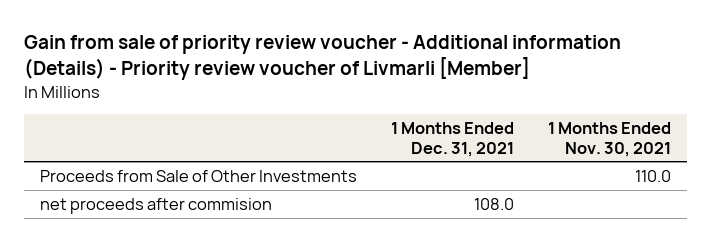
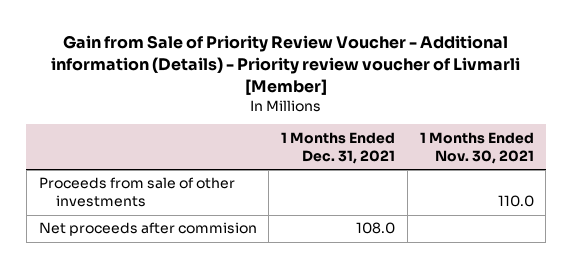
- Gain from sale of priority review voucher - Additional information (Details) - Priority review voucher of Livmarli [Member]
+ Gain from Sale of Priority Review Voucher - Additional information (Details) - Priority review voucher of Livmarli [Member]
- Proceeds from Sale of Other Investments | | 110.0
- net proceeds after commision | 108.0 |
+ Proceeds from sale of other investments | | 110.0
+ Net proceeds after commision | 108.0 |

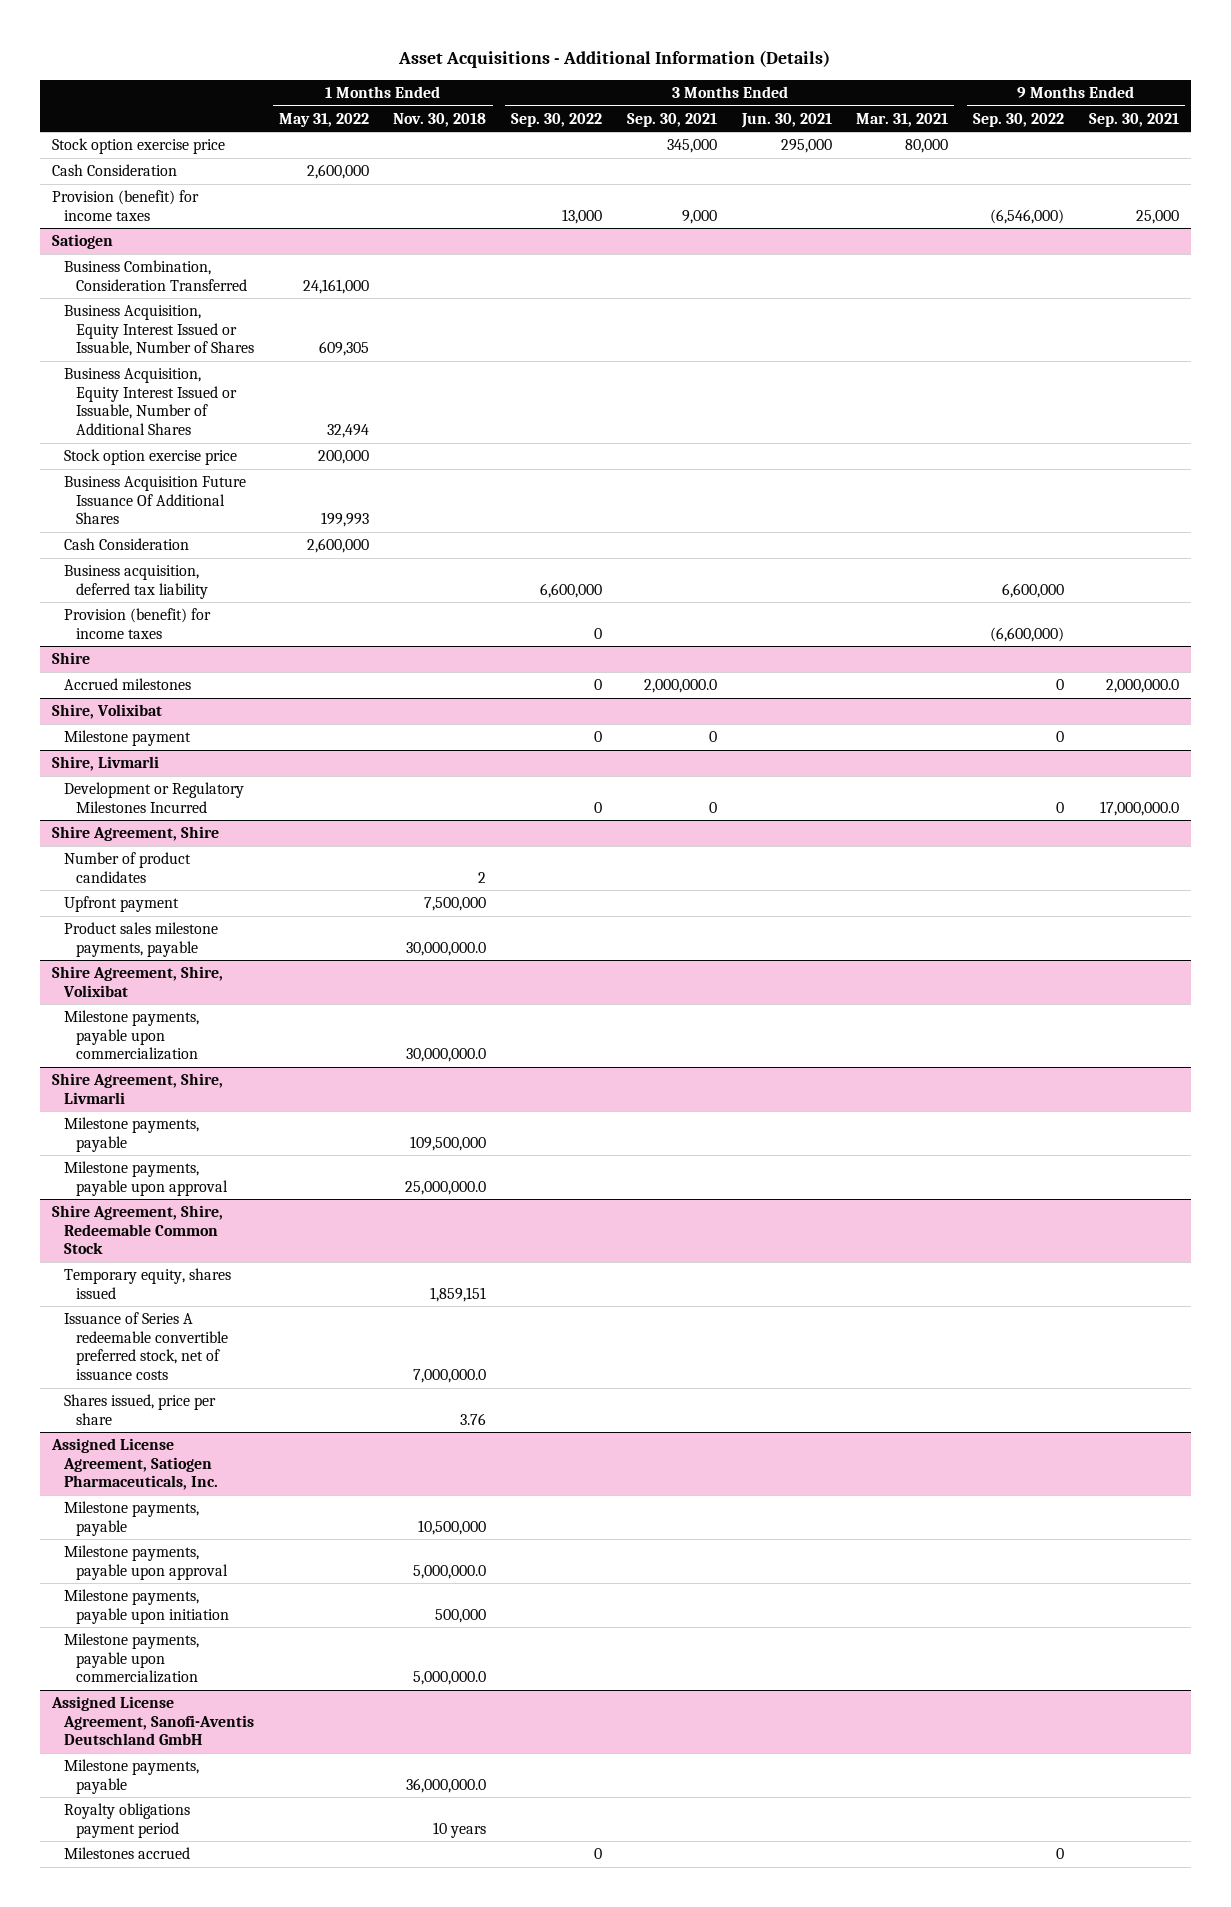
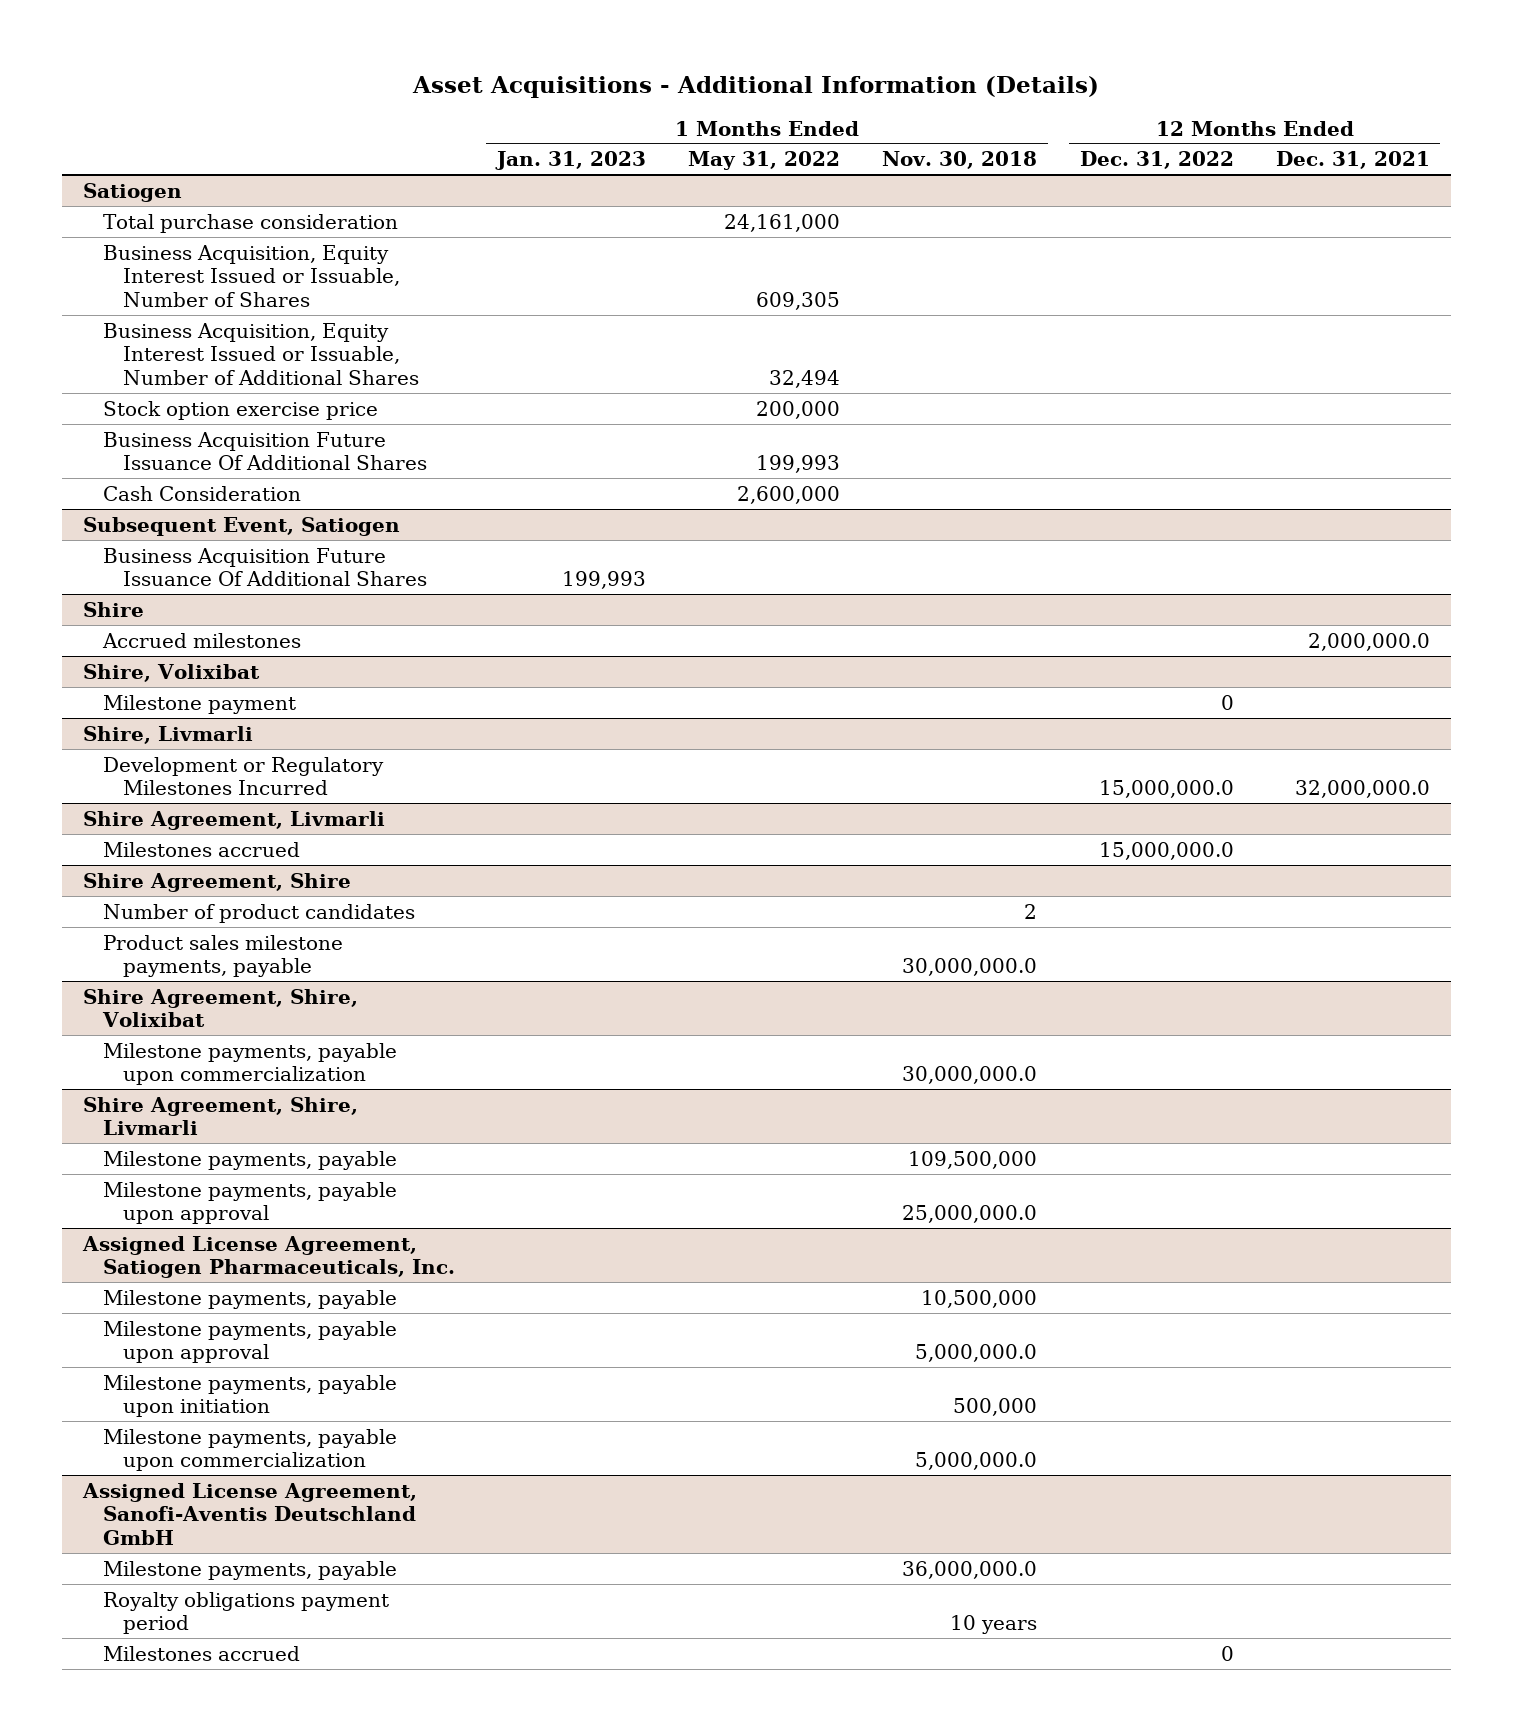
- | 1 Months Ended May 31, 2022 | 1 Months Ended Nov. 30, 2018 | 3 Months Ended Sep. 30, 2022 | 3 Months Ended Sep. 30, 2021 | 3 Months Ended Jun. 30, 2021 | 3 Months Ended Mar. 31, 2021 | 9 Months Ended Sep. 30, 2022 | 9 Months Ended Sep. 30, 2021
+ | 1 Months Ended Jan. 31, 2023 | 1 Months Ended May 31, 2022 | 1 Months Ended Nov. 30, 2018 | 12 Months Ended Dec. 31, 2022 | 12 Months Ended Dec. 31, 2021
- Stock option exercise price | | | | 345,000 | 295,000 | 80,000 | |
- Cash Consideration | 2,600,000 | | | | | | |
- Provision (benefit) for income taxes | | | 13,000 | 9,000 | | | (6,546,000) | 25,000
@ Satiogen
- Business Combination, Consideration Transferred | 24,161,000 | | | | | | |
+ Total purchase consideration | | 24,161,000 | | |
- Business acquisition, deferred tax liability | | | 6,600,000 | | | | 6,600,000 |
- Provision (benefit) for income taxes | | | 0 | | | | (6,600,000) |
+ Subsequent Event, Satiogen
+ Business Acquisition Future Issuance Of Additional Shares | 199,993 | | | |
+ Shire Agreement, Livmarli
+ Milestones accrued | | | | 15,000,000.0 |
@ Shire Agreement, Shire
- Upfront payment | | 7,500,000 | | | | | |
- Shire Agreement, Shire, Redeemable Common Stock
- Temporary equity, shares issued | | 1,859,151 | | | | | |
- Issuance of Series A redeemable convertible preferred stock, net of issuance costs | | 7,000,000.0 | | | | | |
- Shares issued, price per share | | 3.76 | | | | | |

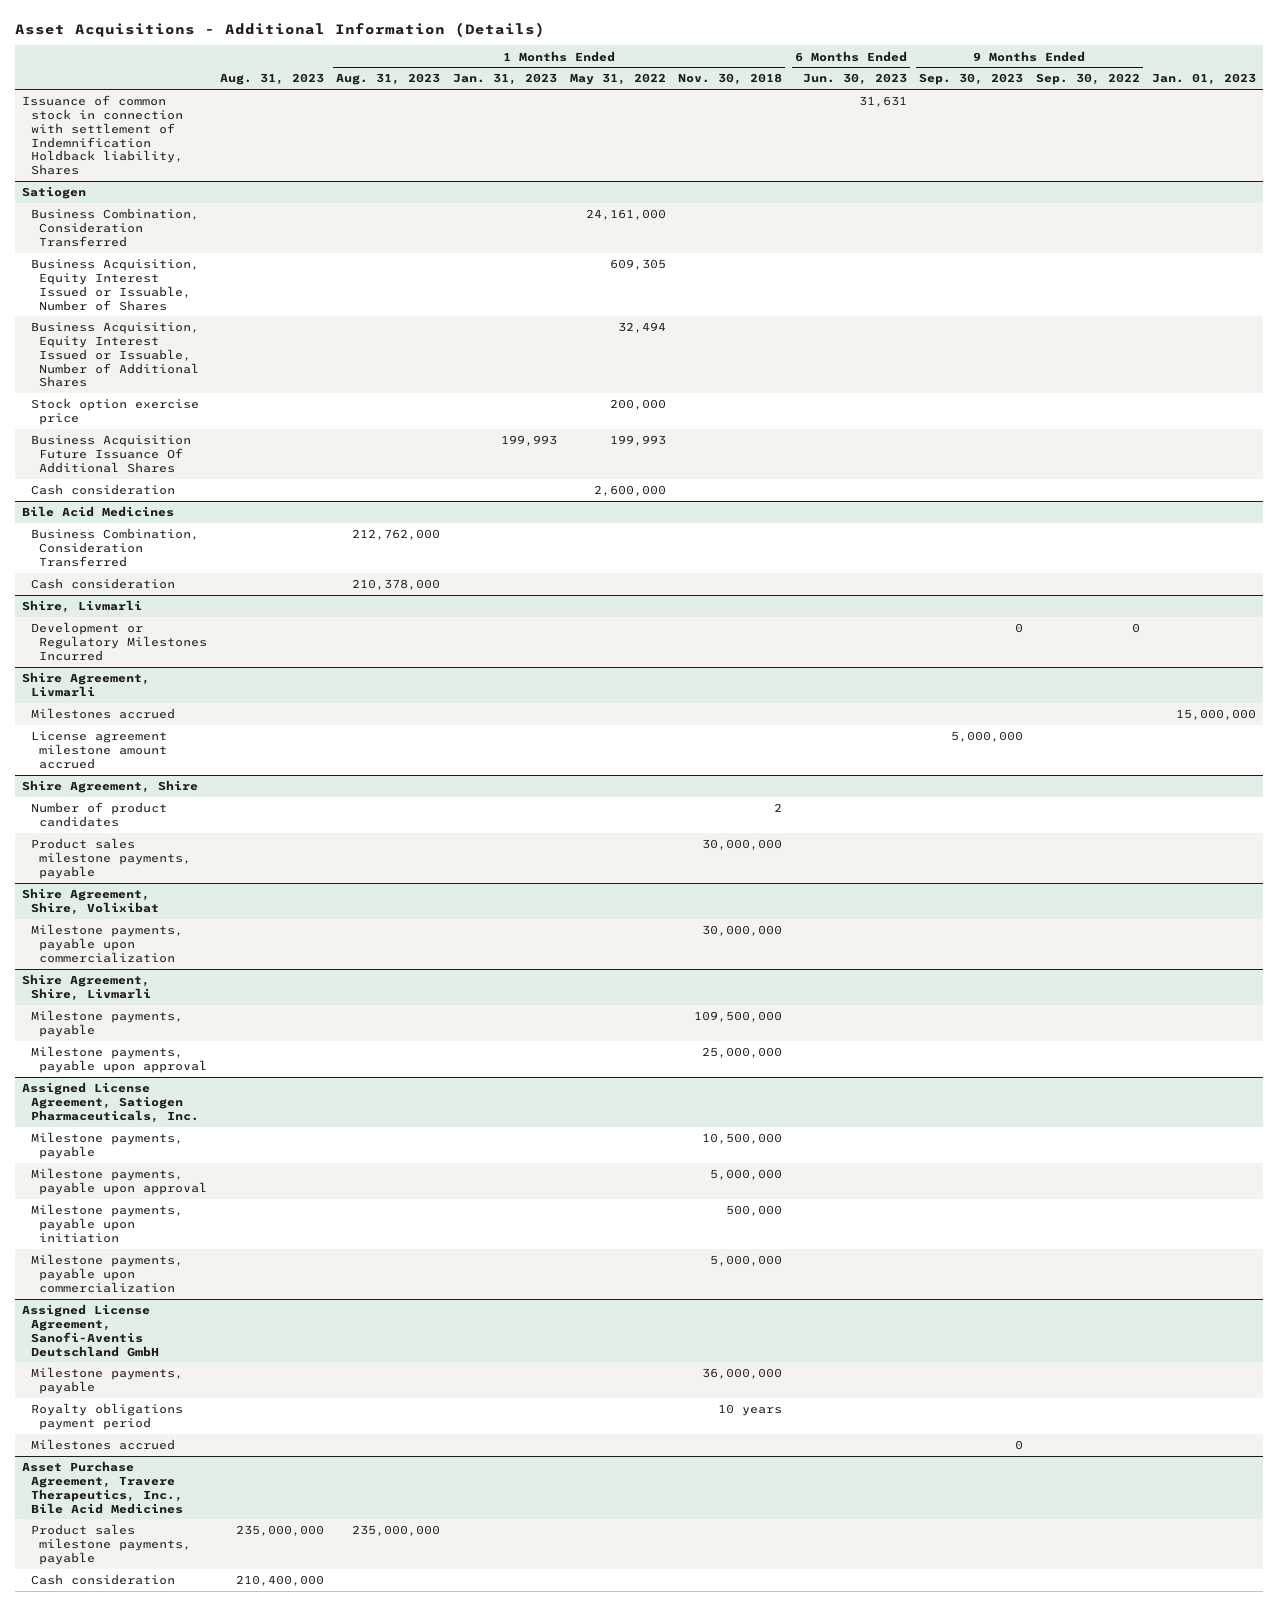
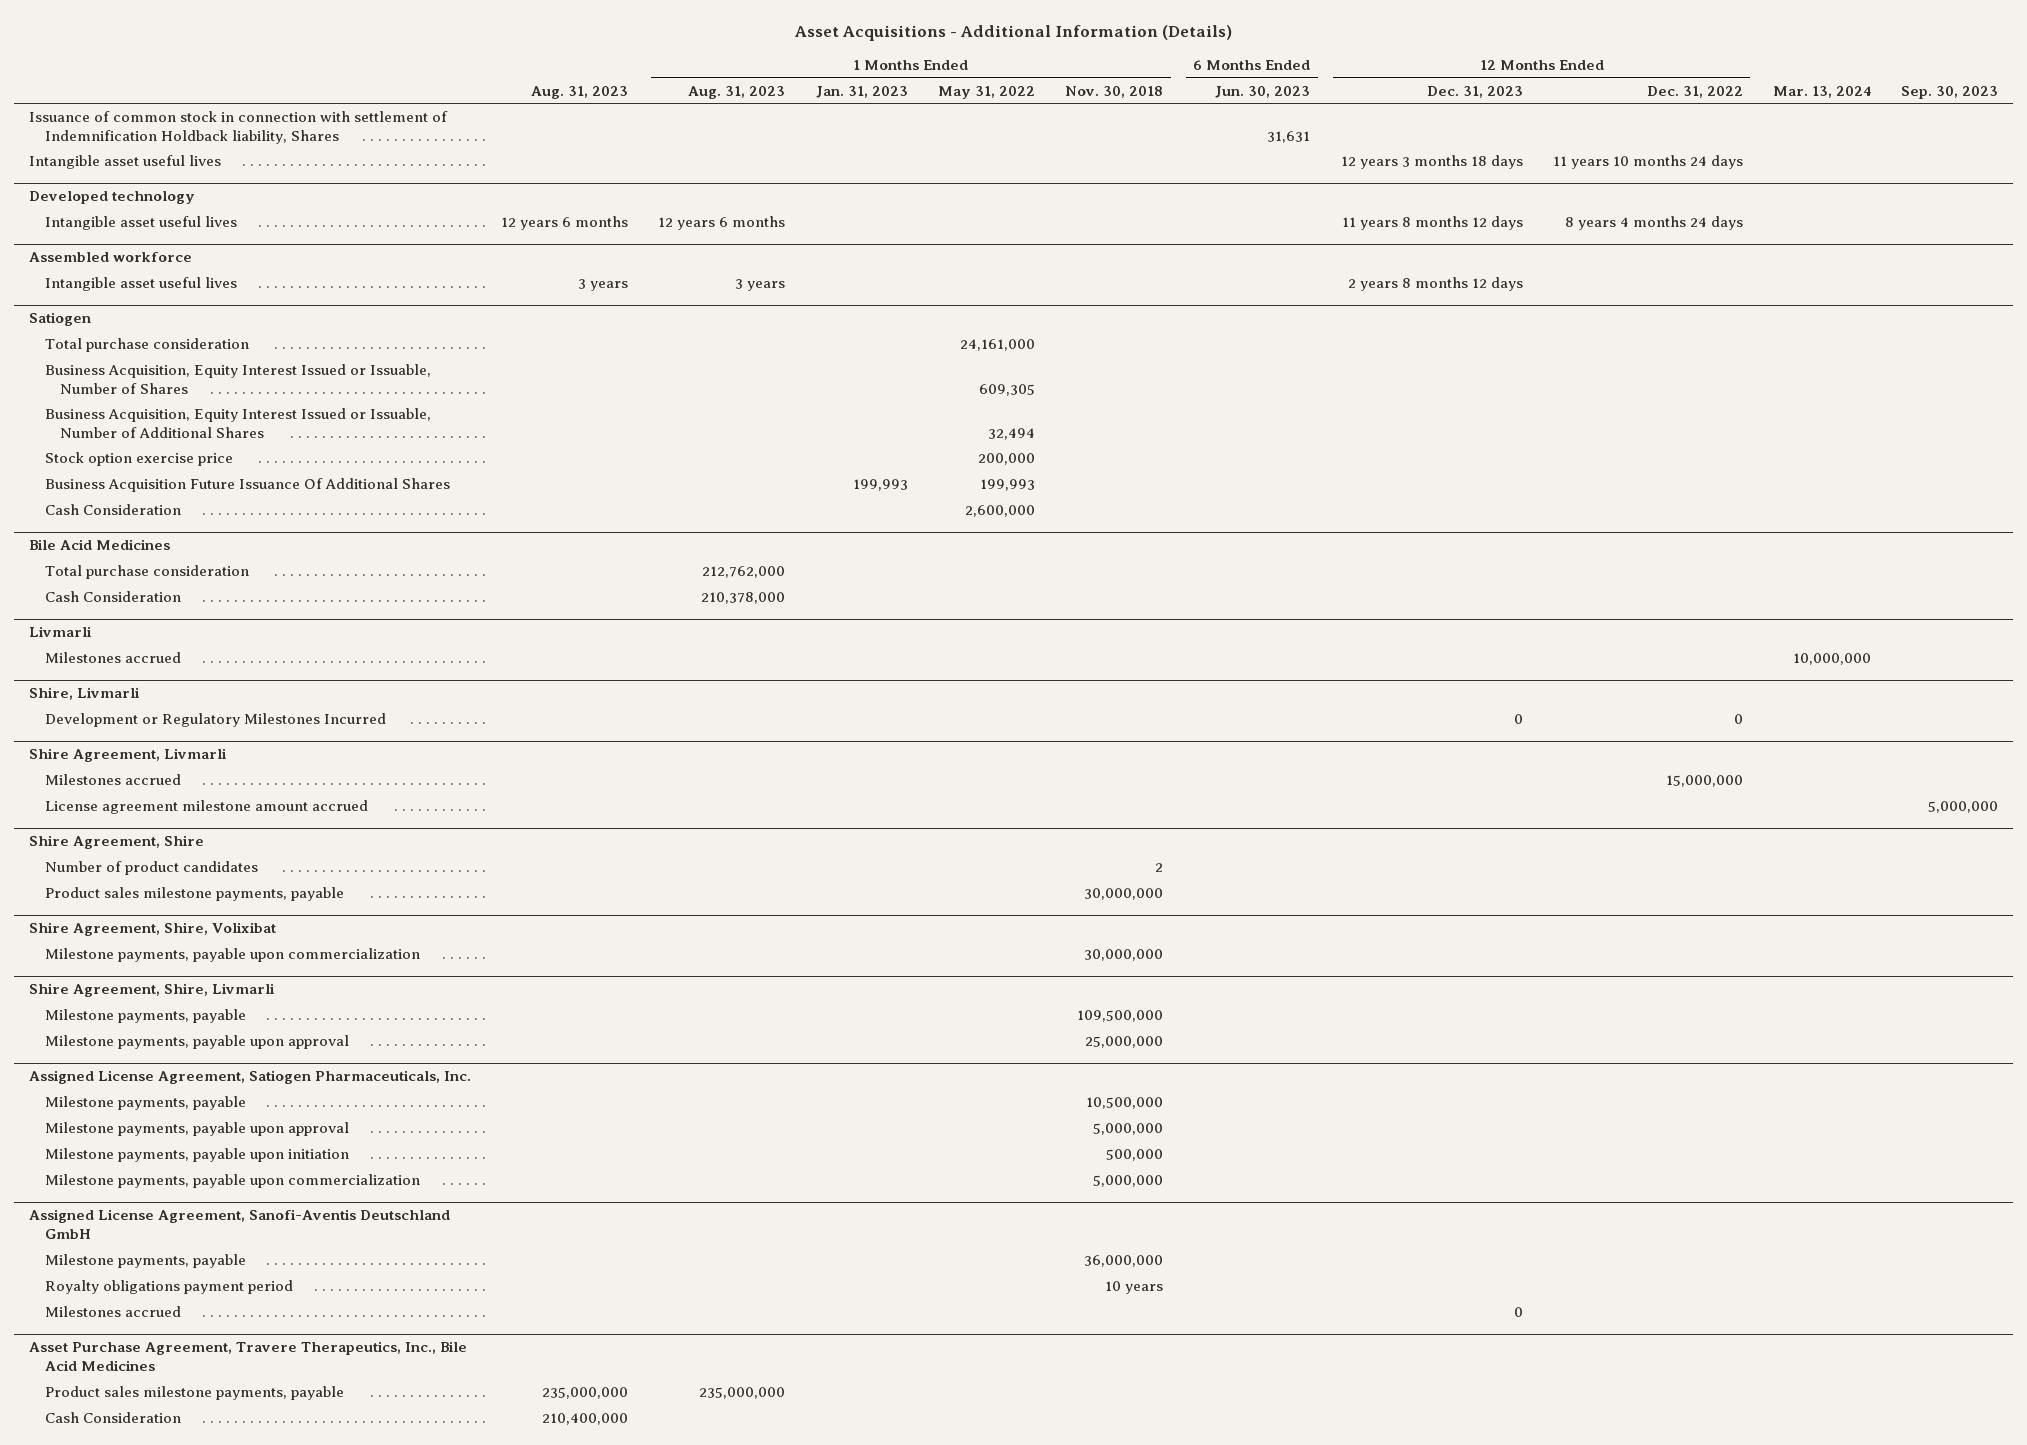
- | Aug. 31, 2023 | 1 Months Ended Aug. 31, 2023 | 1 Months Ended Jan. 31, 2023 | 1 Months Ended May 31, 2022 | 1 Months Ended Nov. 30, 2018 | 6 Months Ended Jun. 30, 2023 | 9 Months Ended Sep. 30, 2023 | 9 Months Ended Sep. 30, 2022 | Jan. 01, 2023
+ | Aug. 31, 2023 | 1 Months Ended Aug. 31, 2023 | 1 Months Ended Jan. 31, 2023 | 1 Months Ended May 31, 2022 | 1 Months Ended Nov. 30, 2018 | 6 Months Ended Jun. 30, 2023 | 12 Months Ended Dec. 31, 2023 | 12 Months Ended Dec. 31, 2022 | Mar. 13, 2024 | Sep. 30, 2023
+ Intangible asset useful lives | | | | | | | 12 years 3 months 18 days | 11 years 10 months 24 days | |
+ Developed technology
+ Intangible asset useful lives | 12 years 6 months | 12 years 6 months | | | | | 11 years 8 months 12 days | 8 years 4 months 24 days | |
+ Assembled workforce
+ Intangible asset useful lives | 3 years | 3 years | | | | | 2 years 8 months 12 days | | |
@ Satiogen
- Business Combination, Consideration Transferred | | | | 24,161,000 | | | | |
+ Total purchase consideration | | | | 24,161,000 | | | | | |
- Cash consideration | | | | 2,600,000 | | | | |
+ Cash Consideration | | | | 2,600,000 | | | | | |
@ Bile Acid Medicines
- Business Combination, Consideration Transferred | | 212,762,000 | | | | | | |
- Cash consideration | | 210,378,000 | | | | | | |
+ Total purchase consideration | | 212,762,000 | | | | | | | |
+ Cash Consideration | | 210,378,000 | | | | | | | |
+ Livmarli
+ Milestones accrued | | | | | | | | | 10,000,000 |
@ Asset Purchase Agreement, Travere Therapeutics, Inc., Bile Acid Medicines
- Cash consideration | 210,400,000 | | | | | | | |
+ Cash Consideration | 210,400,000 | | | | | | | | |

